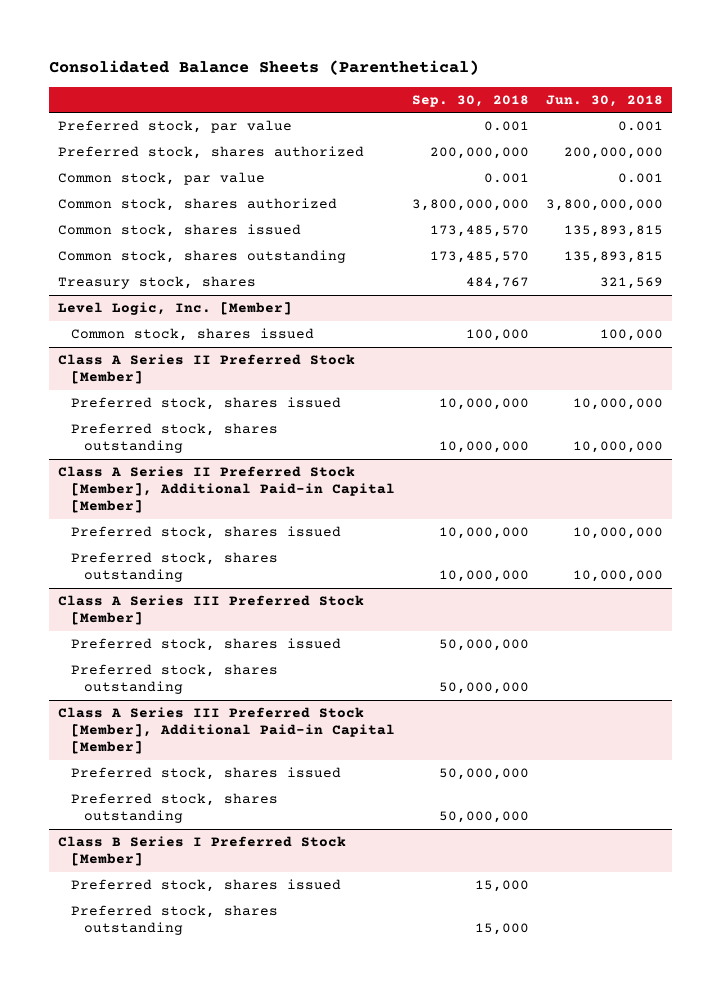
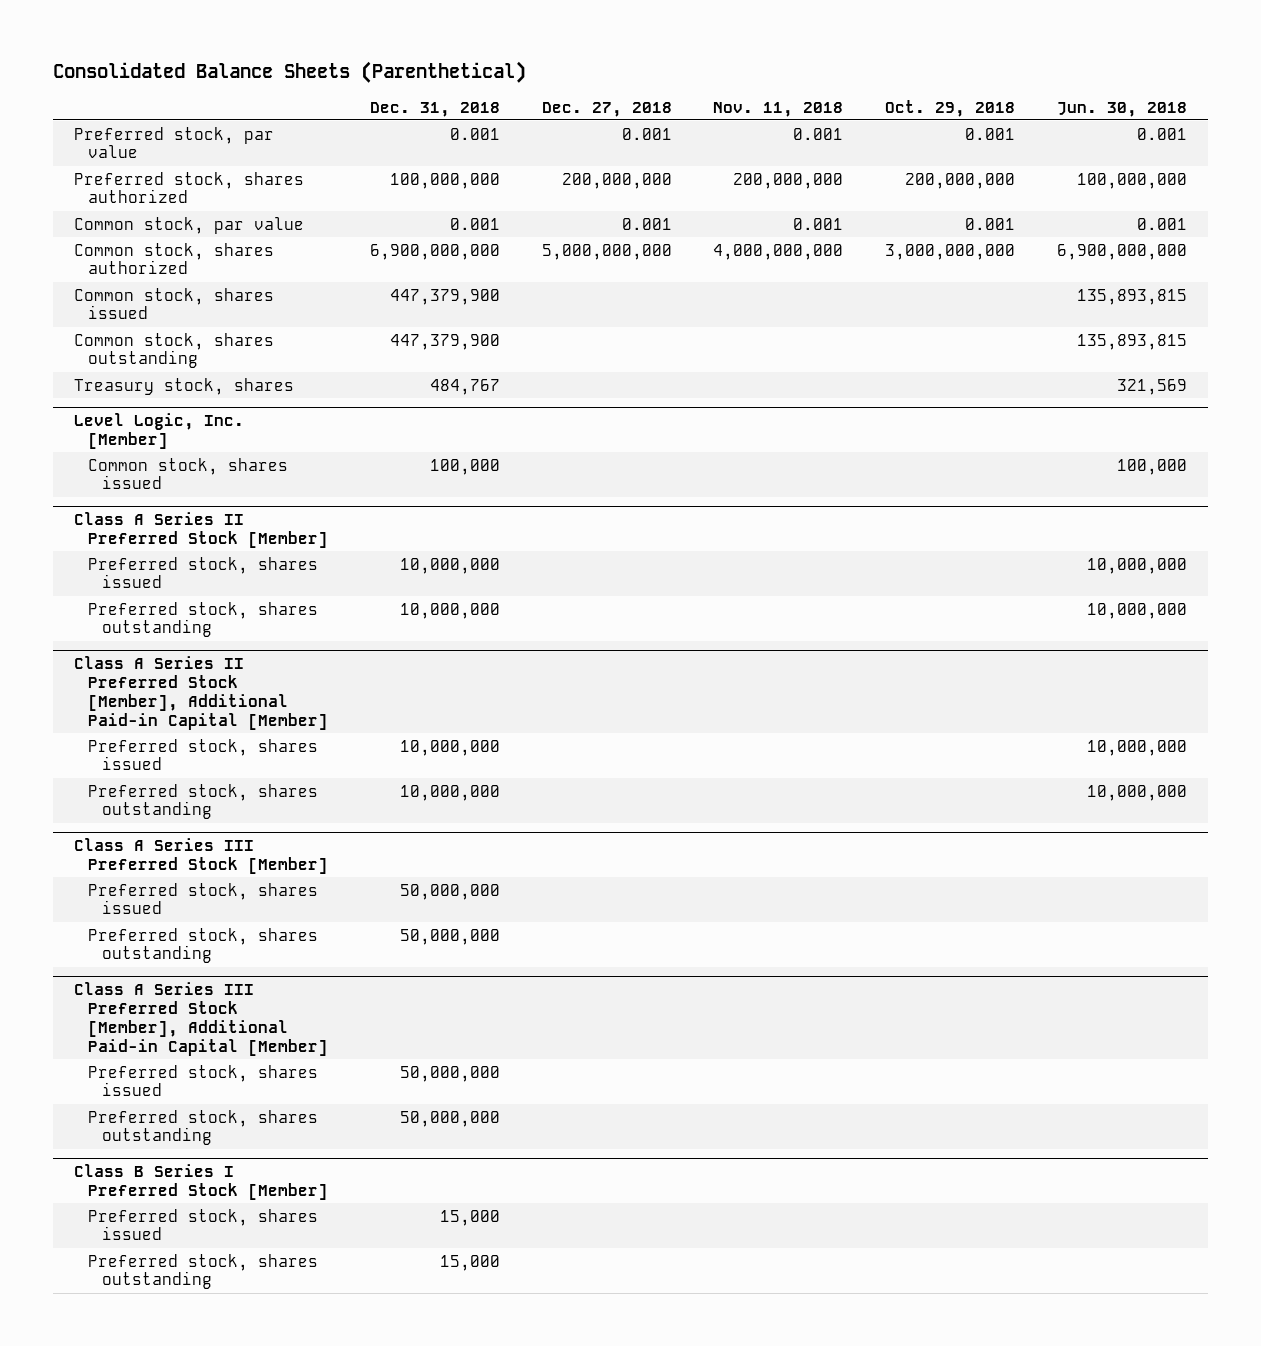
- | Sep. 30, 2018 | Jun. 30, 2018
+ | Dec. 31, 2018 | Dec. 27, 2018 | Nov. 11, 2018 | Oct. 29, 2018 | Jun. 30, 2018
- Preferred stock, shares authorized | 200,000,000 | 200,000,000
+ Preferred stock, shares authorized | 100,000,000 | 200,000,000 | 200,000,000 | 200,000,000 | 100,000,000
- Common stock, shares authorized | 3,800,000,000 | 3,800,000,000
+ Common stock, shares authorized | 6,900,000,000 | 5,000,000,000 | 4,000,000,000 | 3,000,000,000 | 6,900,000,000

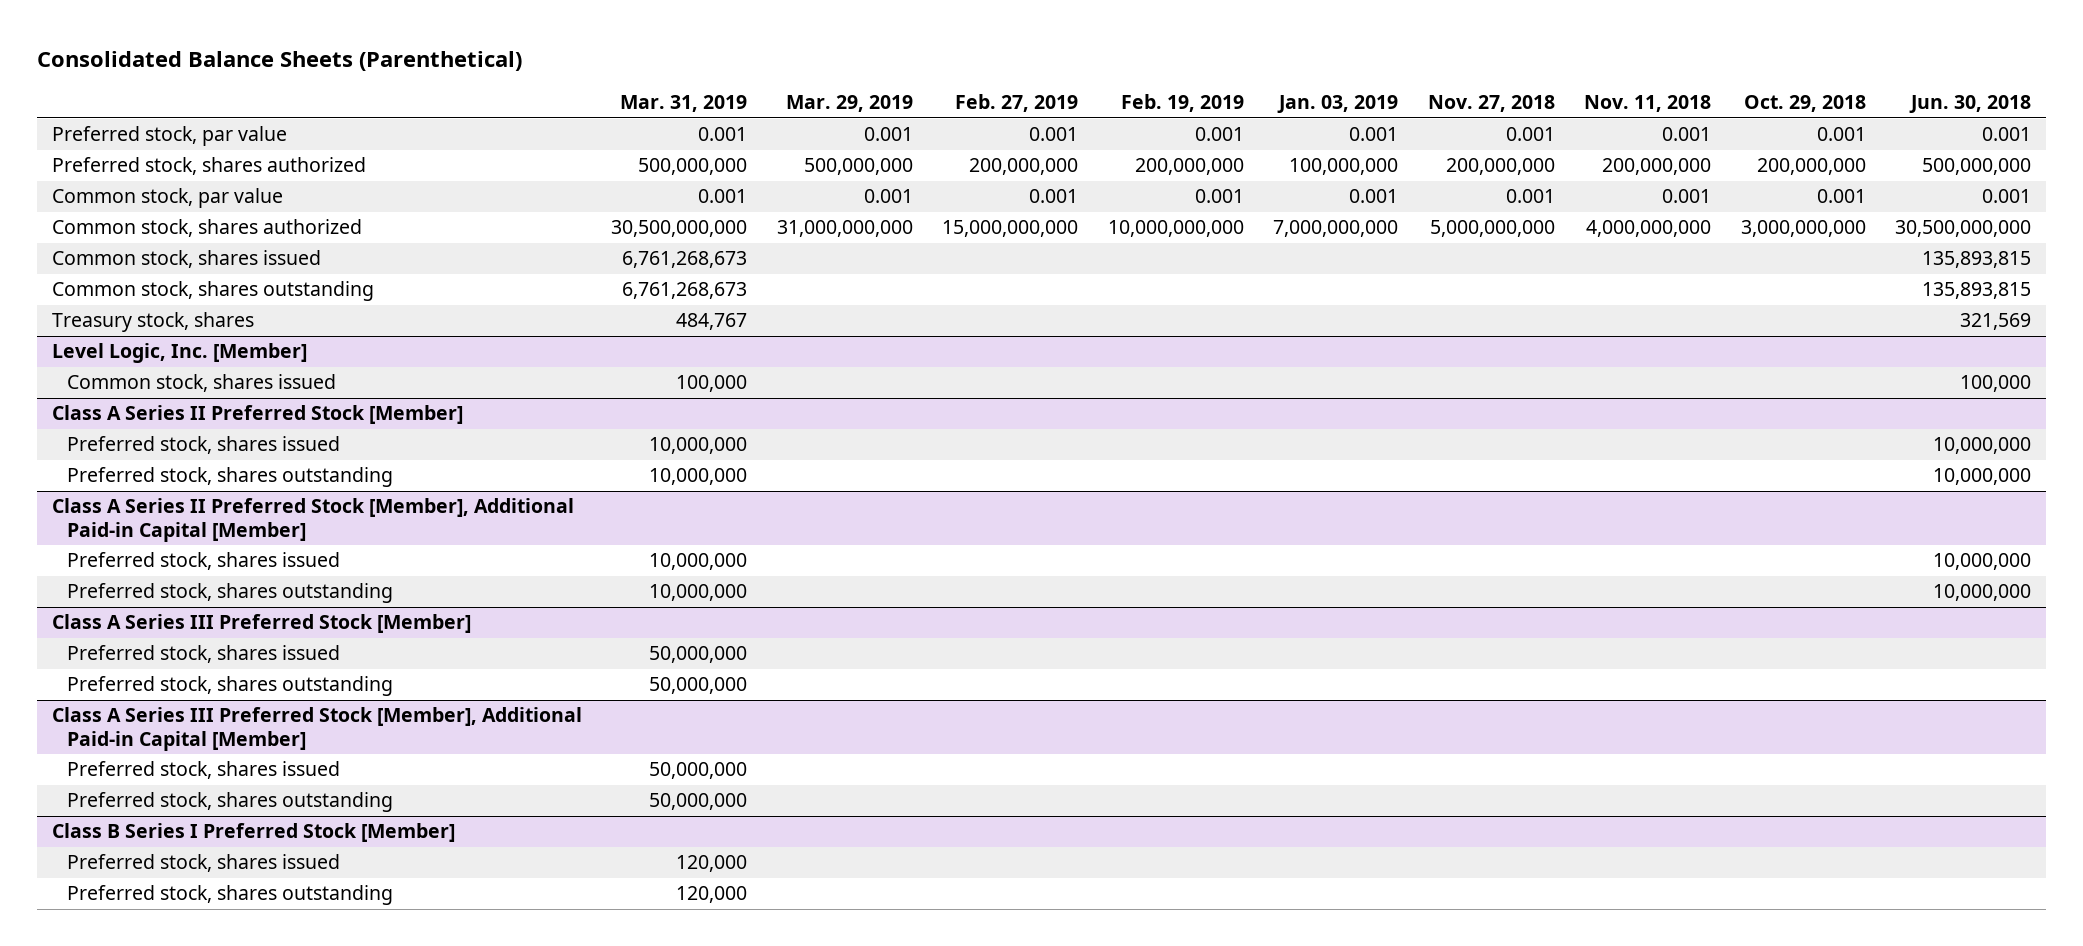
- | Dec. 31, 2018 | Dec. 27, 2018 | Nov. 11, 2018 | Oct. 29, 2018 | Jun. 30, 2018
+ | Mar. 31, 2019 | Mar. 29, 2019 | Feb. 27, 2019 | Feb. 19, 2019 | Jan. 03, 2019 | Nov. 27, 2018 | Nov. 11, 2018 | Oct. 29, 2018 | Jun. 30, 2018
- Preferred stock, shares authorized | 100,000,000 | 200,000,000 | 200,000,000 | 200,000,000 | 100,000,000
+ Preferred stock, shares authorized | 500,000,000 | 500,000,000 | 200,000,000 | 200,000,000 | 100,000,000 | 200,000,000 | 200,000,000 | 200,000,000 | 500,000,000
- Common stock, shares authorized | 6,900,000,000 | 5,000,000,000 | 4,000,000,000 | 3,000,000,000 | 6,900,000,000
+ Common stock, shares authorized | 30,500,000,000 | 31,000,000,000 | 15,000,000,000 | 10,000,000,000 | 7,000,000,000 | 5,000,000,000 | 4,000,000,000 | 3,000,000,000 | 30,500,000,000

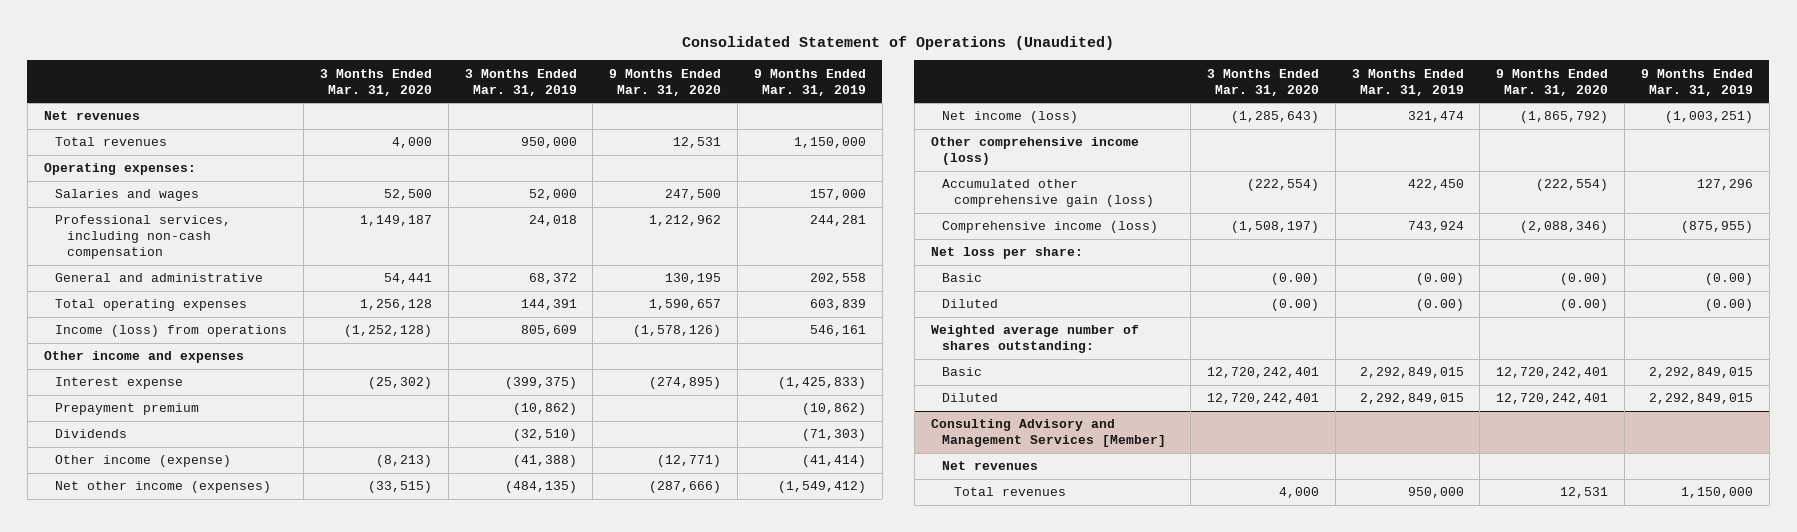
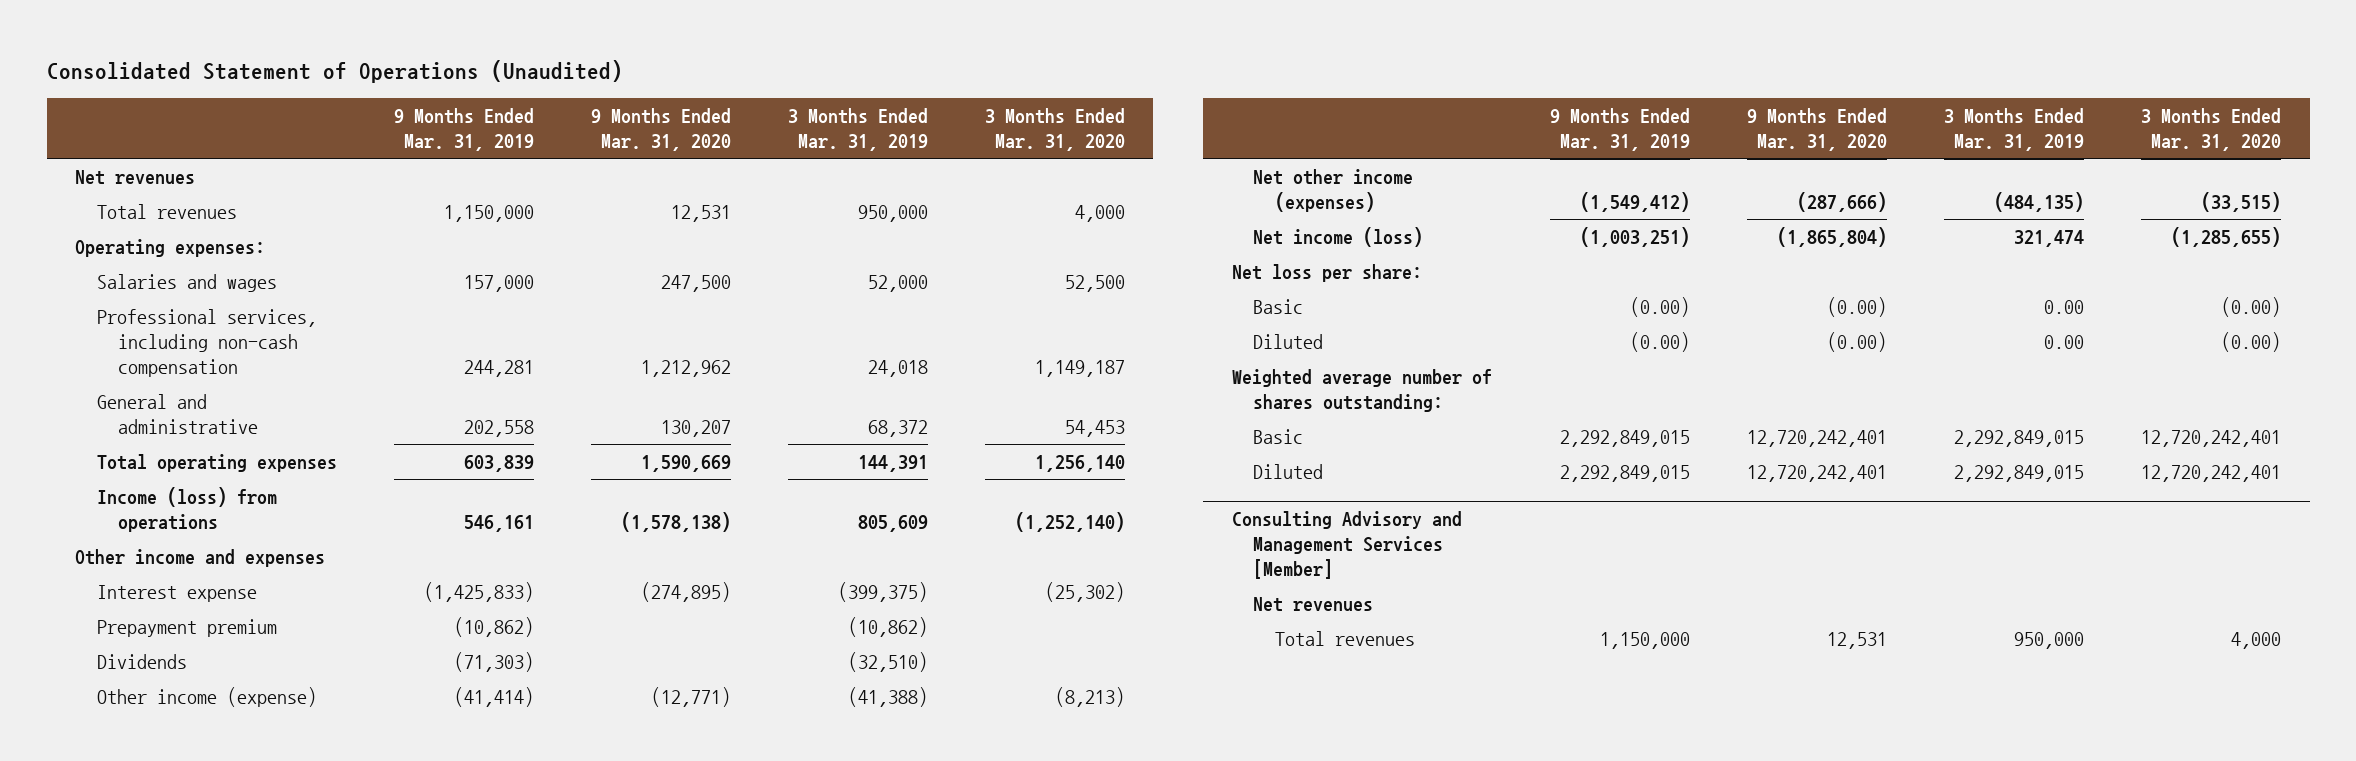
- | 3 Months Ended Mar. 31, 2020 | 3 Months Ended Mar. 31, 2019 | 9 Months Ended Mar. 31, 2020 | 9 Months Ended Mar. 31, 2019
+ | 9 Months Ended Mar. 31, 2019 | 9 Months Ended Mar. 31, 2020 | 3 Months Ended Mar. 31, 2019 | 3 Months Ended Mar. 31, 2020
- General and administrative | 54,441 | 68,372 | 130,195 | 202,558
- Total operating expenses | 1,256,128 | 144,391 | 1,590,657 | 603,839
- Income (loss) from operations | (1,252,128) | 805,609 | (1,578,126) | 546,161
+ General and administrative | 202,558 | 130,207 | 68,372 | 54,453
+ Total operating expenses | 603,839 | 1,590,669 | 144,391 | 1,256,140
+ Income (loss) from operations | 546,161 | (1,578,138) | 805,609 | (1,252,140)
- Net income (loss) | (1,285,643) | 321,474 | (1,865,792) | (1,003,251)
- Other comprehensive income (loss)
- Accumulated other comprehensive gain (loss) | (222,554) | 422,450 | (222,554) | 127,296
- Comprehensive income (loss) | (1,508,197) | 743,924 | (2,088,346) | (875,955)
+ Net income (loss) | (1,003,251) | (1,865,804) | 321,474 | (1,285,655)
- Basic | (0.00) | (0.00) | (0.00) | (0.00)
- Diluted | (0.00) | (0.00) | (0.00) | (0.00)
+ Basic | (0.00) | (0.00) | 0.00 | (0.00)
+ Diluted | (0.00) | (0.00) | 0.00 | (0.00)

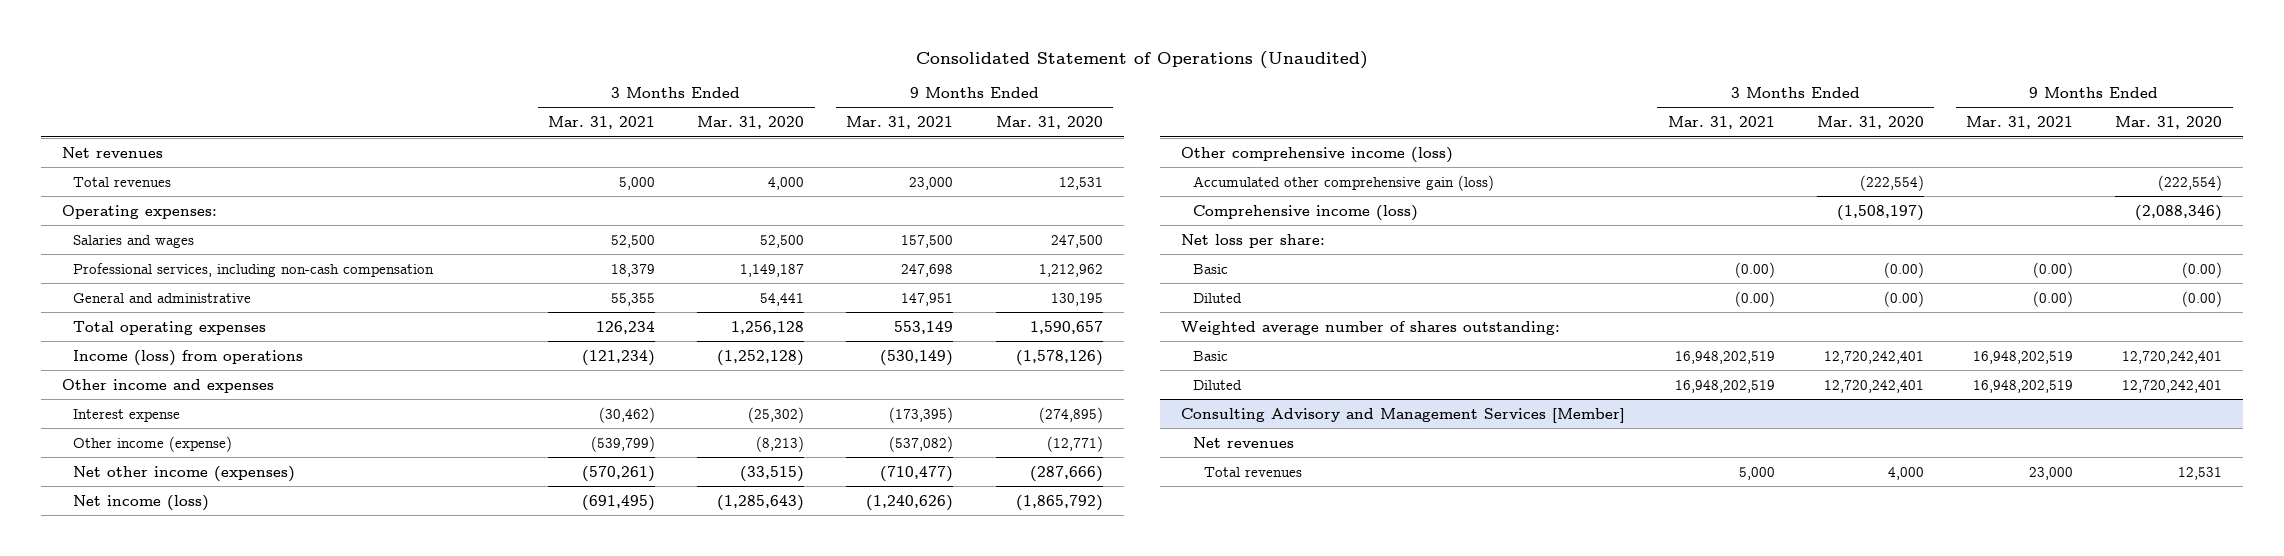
- | 9 Months Ended Mar. 31, 2019 | 9 Months Ended Mar. 31, 2020 | 3 Months Ended Mar. 31, 2019 | 3 Months Ended Mar. 31, 2020
+ | 3 Months Ended Mar. 31, 2021 | 3 Months Ended Mar. 31, 2020 | 9 Months Ended Mar. 31, 2021 | 9 Months Ended Mar. 31, 2020
- General and administrative | 202,558 | 130,207 | 68,372 | 54,453
- Total operating expenses | 603,839 | 1,590,669 | 144,391 | 1,256,140
- Income (loss) from operations | 546,161 | (1,578,138) | 805,609 | (1,252,140)
+ General and administrative | 55,355 | 54,441 | 147,951 | 130,195
+ Total operating expenses | 126,234 | 1,256,128 | 553,149 | 1,590,657
+ Income (loss) from operations | (121,234) | (1,252,128) | (530,149) | (1,578,126)
- Prepayment premium | (10,862) | | (10,862) |
- Dividends | (71,303) | | (32,510) |
- Net income (loss) | (1,003,251) | (1,865,804) | 321,474 | (1,285,655)
+ Net income (loss) | (691,495) | (1,285,643) | (1,240,626) | (1,865,792)
+ Other comprehensive income (loss)
+ Accumulated other comprehensive gain (loss) | | (222,554) | | (222,554)
+ Comprehensive income (loss) | | (1,508,197) | | (2,088,346)

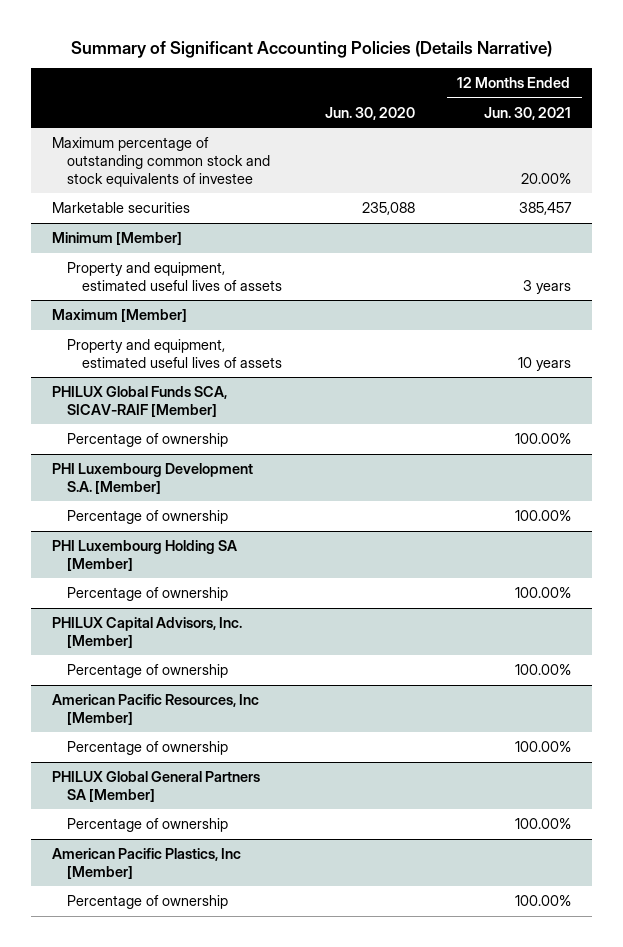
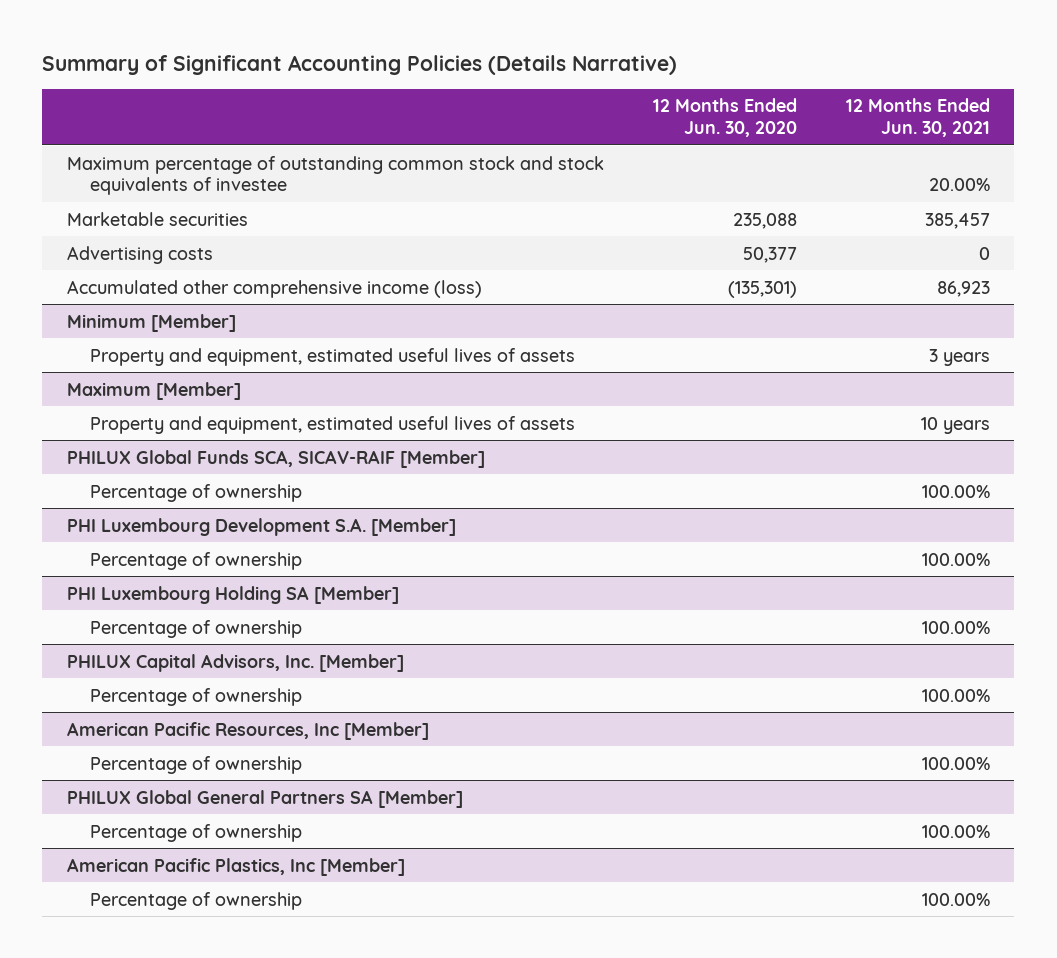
- | Jun. 30, 2020 | 12 Months Ended Jun. 30, 2021
+ | 12 Months Ended Jun. 30, 2020 | 12 Months Ended Jun. 30, 2021
+ Advertising costs | 50,377 | 0
+ Accumulated other comprehensive income (loss) | (135,301) | 86,923

